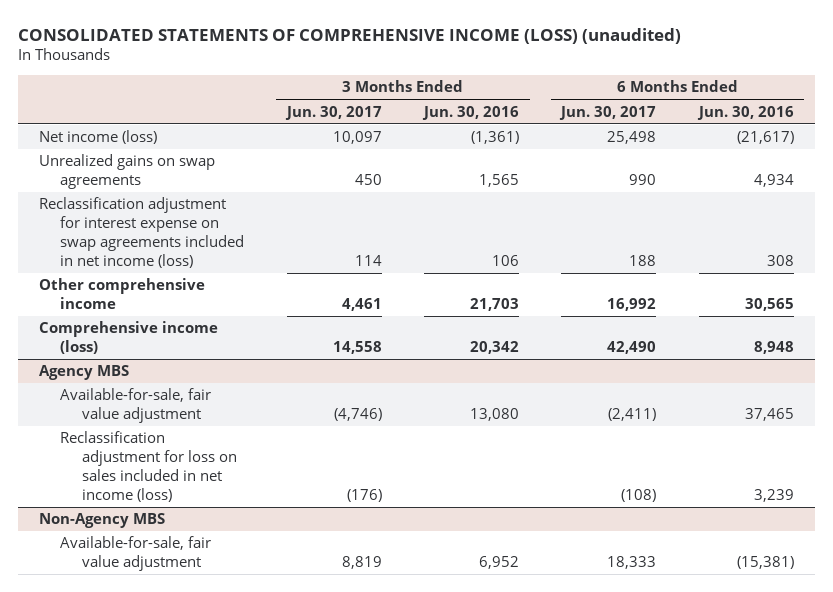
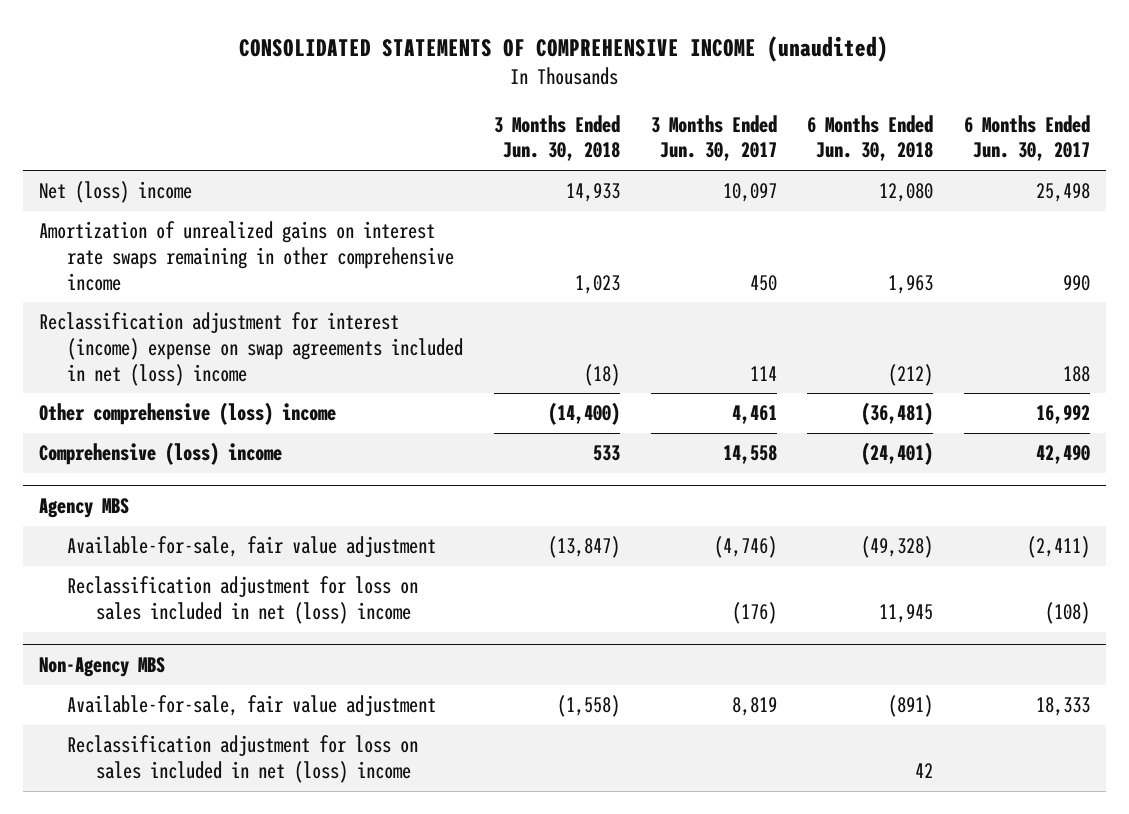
- CONSOLIDATED STATEMENTS OF COMPREHENSIVE INCOME (LOSS) (unaudited)
+ CONSOLIDATED STATEMENTS OF COMPREHENSIVE INCOME (unaudited)
- | 3 Months Ended Jun. 30, 2017 | 3 Months Ended Jun. 30, 2016 | 6 Months Ended Jun. 30, 2017 | 6 Months Ended Jun. 30, 2016
+ | 3 Months Ended Jun. 30, 2018 | 3 Months Ended Jun. 30, 2017 | 6 Months Ended Jun. 30, 2018 | 6 Months Ended Jun. 30, 2017
- Net income (loss) | 10,097 | (1,361) | 25,498 | (21,617)
- Unrealized gains on swap agreements | 450 | 1,565 | 990 | 4,934
- Reclassification adjustment for interest expense on swap agreements included in net income (loss) | 114 | 106 | 188 | 308
- Other comprehensive income | 4,461 | 21,703 | 16,992 | 30,565
- Comprehensive income (loss) | 14,558 | 20,342 | 42,490 | 8,948
+ Net (loss) income | 14,933 | 10,097 | 12,080 | 25,498
+ Amortization of unrealized gains on interest rate swaps remaining in other comprehensive income | 1,023 | 450 | 1,963 | 990
+ Reclassification adjustment for interest (income) expense on swap agreements included in net (loss) income | (18) | 114 | (212) | 188
+ Other comprehensive (loss) income | (14,400) | 4,461 | (36,481) | 16,992
+ Comprehensive (loss) income | 533 | 14,558 | (24,401) | 42,490
@ Agency MBS
- Reclassification adjustment for loss on sales included in net income (loss) | (176) | | (108) | 3,239
+ Reclassification adjustment for loss on sales included in net (loss) income | | (176) | 11,945 | (108)
@ Non-Agency MBS
+ Reclassification adjustment for loss on sales included in net (loss) income | | | 42 |

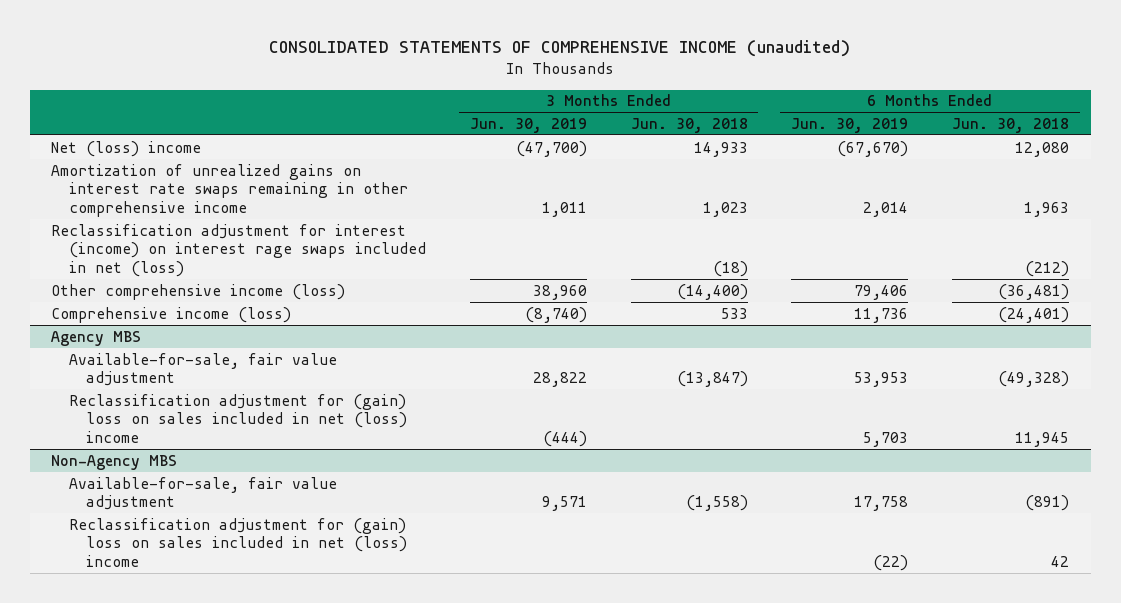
- | 3 Months Ended Jun. 30, 2018 | 3 Months Ended Jun. 30, 2017 | 6 Months Ended Jun. 30, 2018 | 6 Months Ended Jun. 30, 2017
+ | 3 Months Ended Jun. 30, 2019 | 3 Months Ended Jun. 30, 2018 | 6 Months Ended Jun. 30, 2019 | 6 Months Ended Jun. 30, 2018
- Reclassification adjustment for interest (income) expense on swap agreements included in net (loss) income | (18) | 114 | (212) | 188
- Other comprehensive (loss) income | (14,400) | 4,461 | (36,481) | 16,992
- Comprehensive (loss) income | 533 | 14,558 | (24,401) | 42,490
+ Reclassification adjustment for interest (income) on interest rage swaps included in net (loss) | | (18) | | (212)
+ Other comprehensive income (loss) | 38,960 | (14,400) | 79,406 | (36,481)
+ Comprehensive income (loss) | (8,740) | 533 | 11,736 | (24,401)
@ Agency MBS
- Reclassification adjustment for loss on sales included in net (loss) income | | (176) | 11,945 | (108)
+ Reclassification adjustment for (gain) loss on sales included in net (loss) income | (444) | | 5,703 | 11,945
@ Non-Agency MBS
- Reclassification adjustment for loss on sales included in net (loss) income | | | 42 |
+ Reclassification adjustment for (gain) loss on sales included in net (loss) income | | | (22) | 42

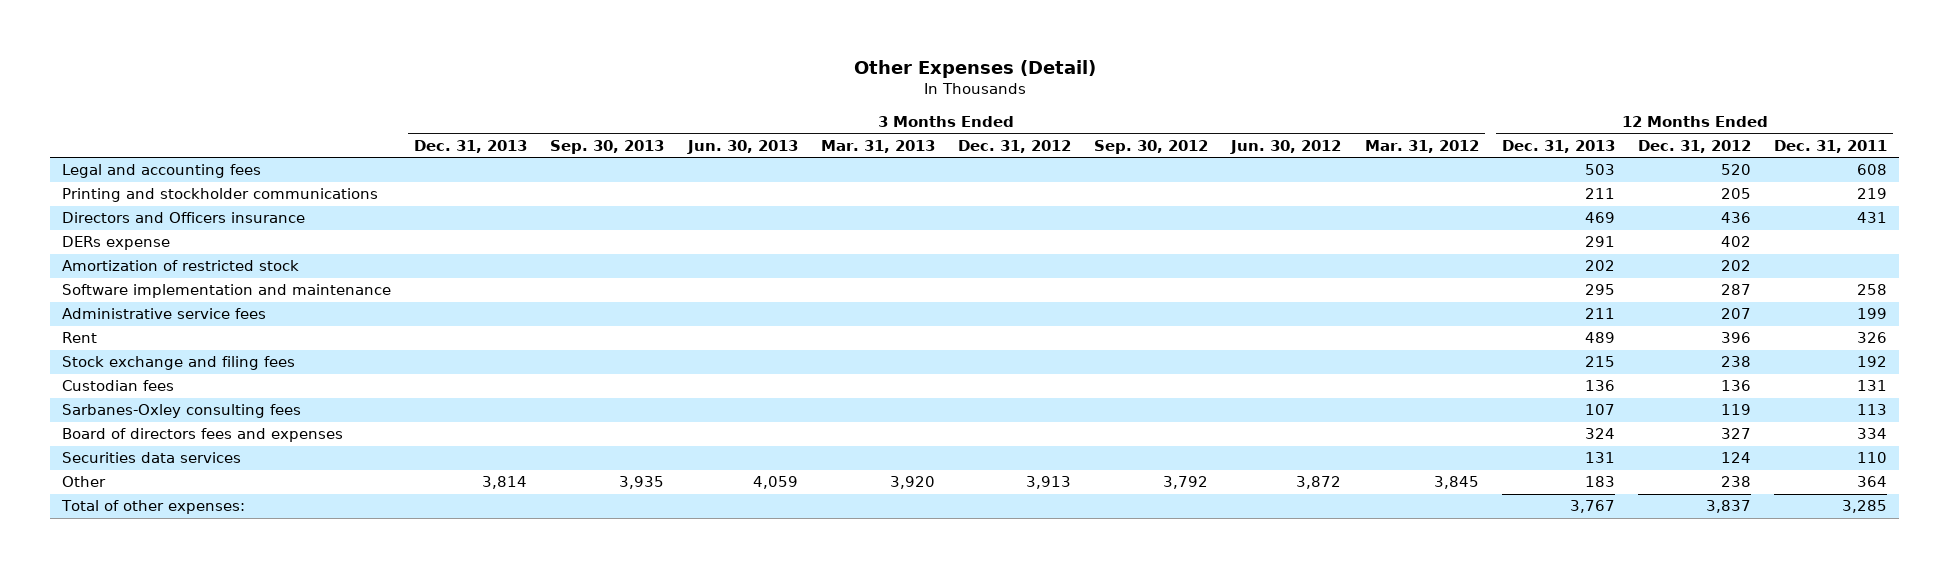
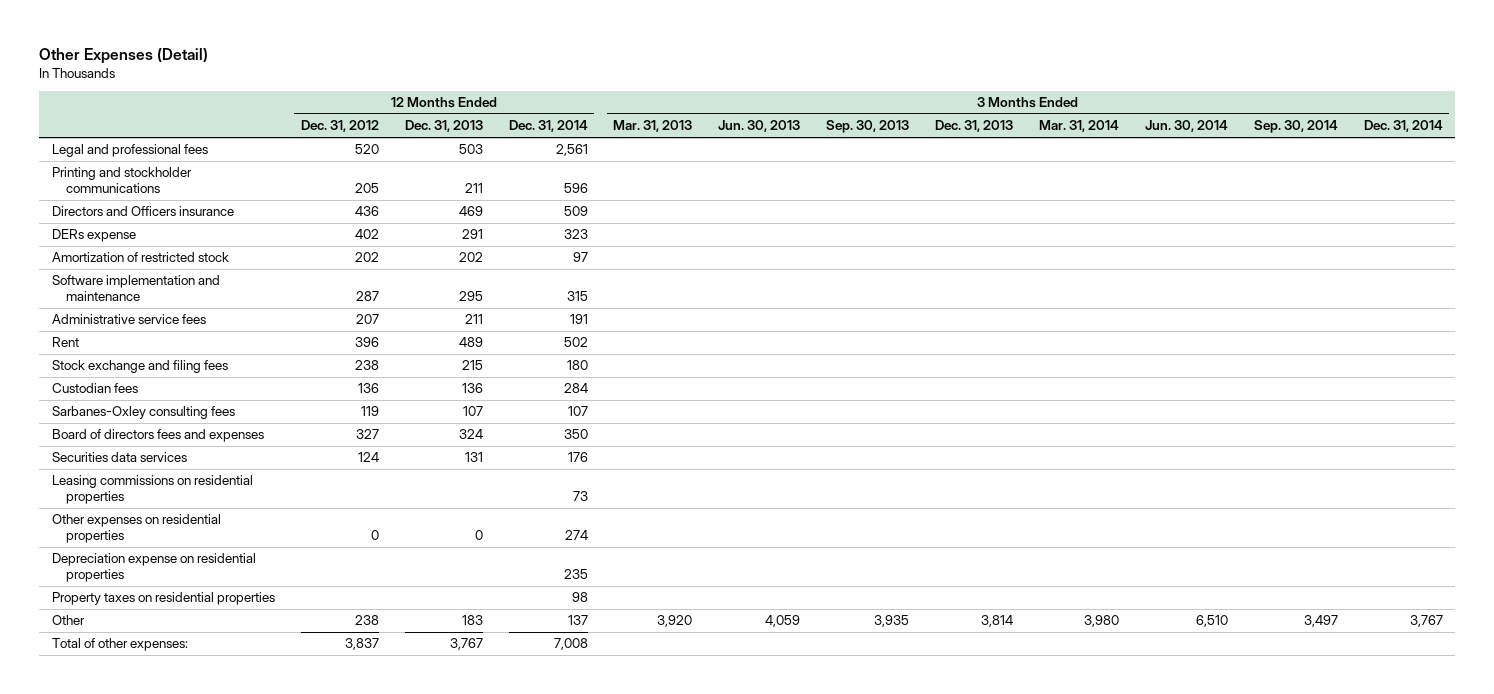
- | 3 Months Ended Dec. 31, 2013 | 3 Months Ended Sep. 30, 2013 | 3 Months Ended Jun. 30, 2013 | 3 Months Ended Mar. 31, 2013 | 3 Months Ended Dec. 31, 2012 | 3 Months Ended Sep. 30, 2012 | 3 Months Ended Jun. 30, 2012 | 3 Months Ended Mar. 31, 2012 | 12 Months Ended Dec. 31, 2013 | 12 Months Ended Dec. 31, 2012 | 12 Months Ended Dec. 31, 2011
+ | 12 Months Ended Dec. 31, 2012 | 12 Months Ended Dec. 31, 2013 | 12 Months Ended Dec. 31, 2014 | 3 Months Ended Mar. 31, 2013 | 3 Months Ended Jun. 30, 2013 | 3 Months Ended Sep. 30, 2013 | 3 Months Ended Dec. 31, 2013 | 3 Months Ended Mar. 31, 2014 | 3 Months Ended Jun. 30, 2014 | 3 Months Ended Sep. 30, 2014 | 3 Months Ended Dec. 31, 2014
- Legal and accounting fees | | | | | | | | | 503 | 520 | 608
+ Legal and professional fees | 520 | 503 | 2,561 | | | | | | | |
+ Leasing commissions on residential properties | | | 73 | | | | | | | |
+ Other expenses on residential properties | 0 | 0 | 274 | | | | | | | |
+ Depreciation expense on residential properties | | | 235 | | | | | | | |
+ Property taxes on residential properties | | | 98 | | | | | | | |

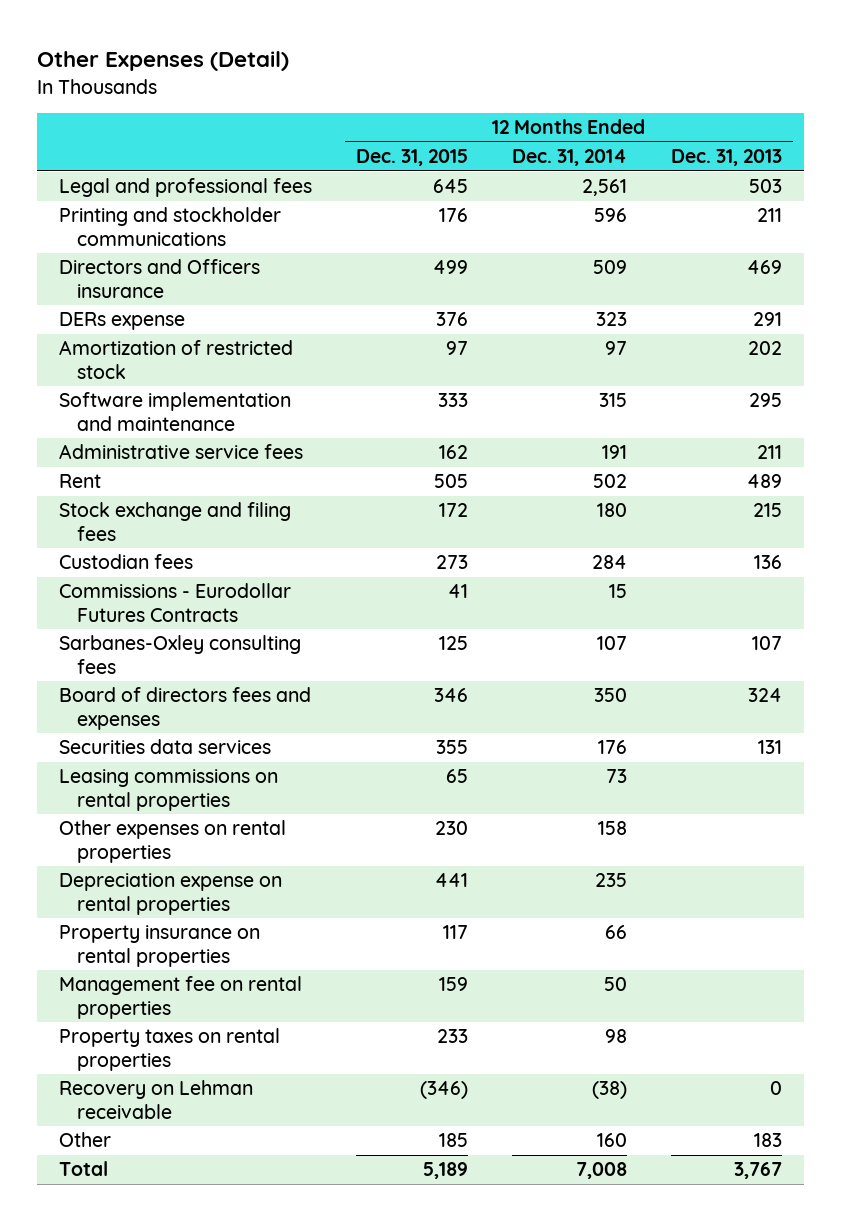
- | 12 Months Ended Dec. 31, 2012 | 12 Months Ended Dec. 31, 2013 | 12 Months Ended Dec. 31, 2014 | 3 Months Ended Mar. 31, 2013 | 3 Months Ended Jun. 30, 2013 | 3 Months Ended Sep. 30, 2013 | 3 Months Ended Dec. 31, 2013 | 3 Months Ended Mar. 31, 2014 | 3 Months Ended Jun. 30, 2014 | 3 Months Ended Sep. 30, 2014 | 3 Months Ended Dec. 31, 2014
+ | 12 Months Ended Dec. 31, 2015 | 12 Months Ended Dec. 31, 2014 | 12 Months Ended Dec. 31, 2013
+ Commissions - Eurodollar Futures Contracts | 41 | 15 |
- Leasing commissions on residential properties | | | 73 | | | | | | | |
- Other expenses on residential properties | 0 | 0 | 274 | | | | | | | |
- Depreciation expense on residential properties | | | 235 | | | | | | | |
- Property taxes on residential properties | | | 98 | | | | | | | |
- Other | 238 | 183 | 137 | 3,920 | 4,059 | 3,935 | 3,814 | 3,980 | 6,510 | 3,497 | 3,767
- Total of other expenses: | 3,837 | 3,767 | 7,008 | | | | | | | |
+ Leasing commissions on rental properties | 65 | 73 |
+ Other expenses on rental properties | 230 | 158 |
+ Depreciation expense on rental properties | 441 | 235 |
+ Property insurance on rental properties | 117 | 66 |
+ Management fee on rental properties | 159 | 50 |
+ Property taxes on rental properties | 233 | 98 |
+ Recovery on Lehman receivable | (346) | (38) | 0
+ Other | 185 | 160 | 183
+ Total | 5,189 | 7,008 | 3,767

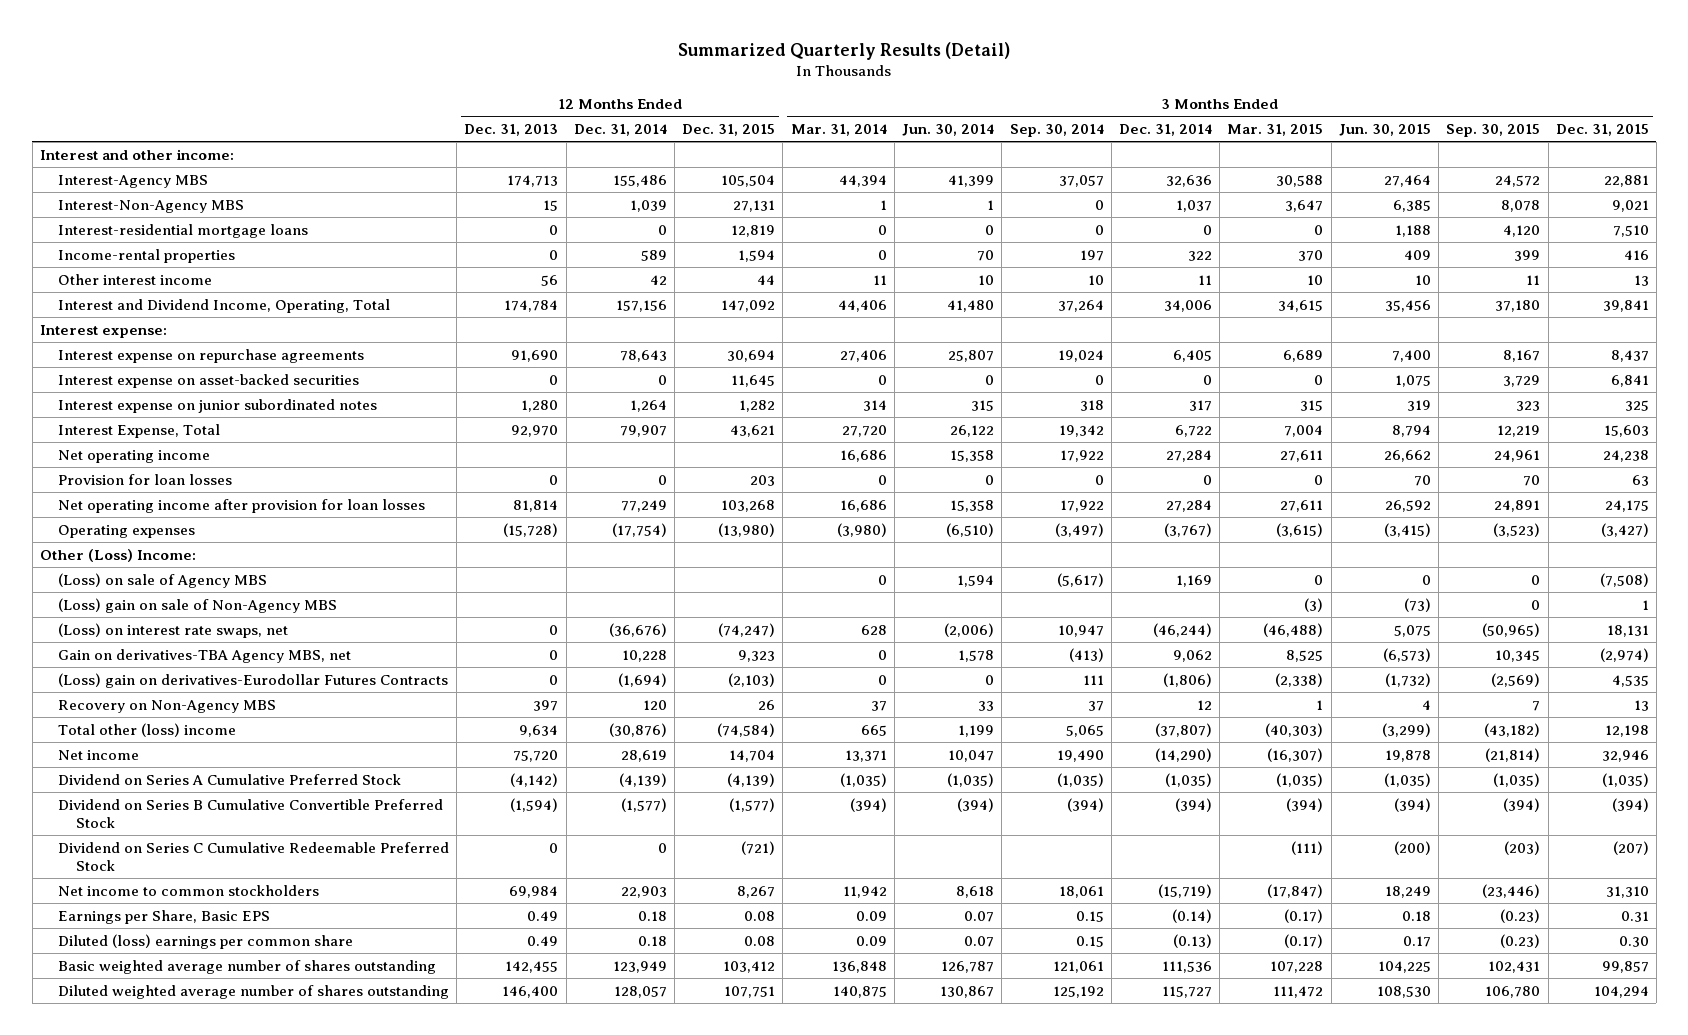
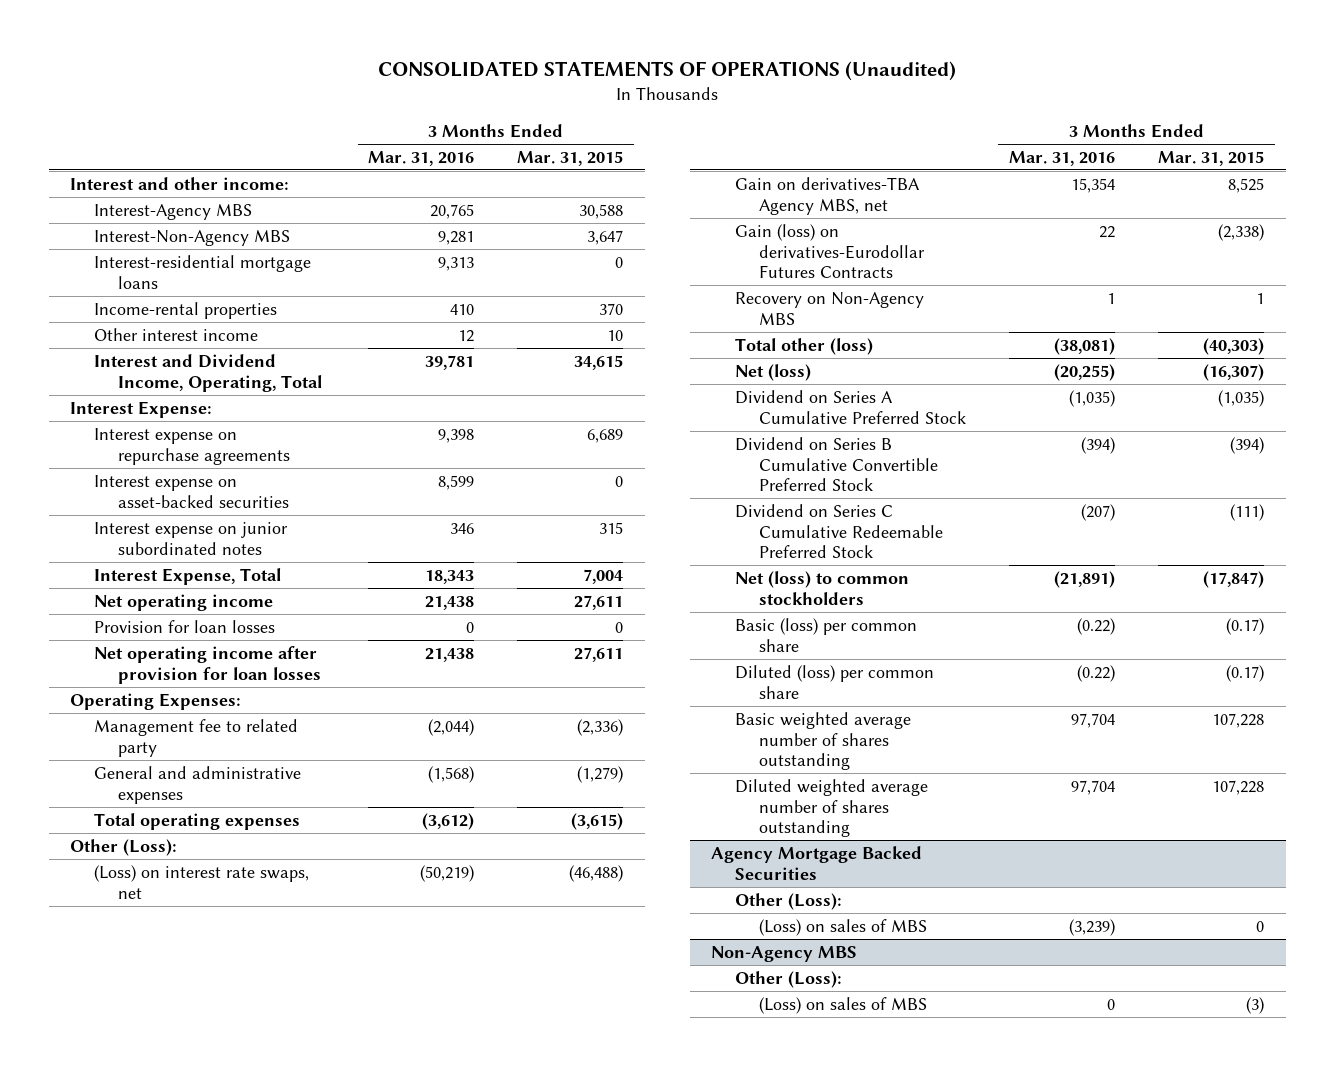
- Summarized Quarterly Results (Detail)
+ CONSOLIDATED STATEMENTS OF OPERATIONS (Unaudited)
- | 12 Months Ended Dec. 31, 2013 | 12 Months Ended Dec. 31, 2014 | 12 Months Ended Dec. 31, 2015 | 3 Months Ended Mar. 31, 2014 | 3 Months Ended Jun. 30, 2014 | 3 Months Ended Sep. 30, 2014 | 3 Months Ended Dec. 31, 2014 | 3 Months Ended Mar. 31, 2015 | 3 Months Ended Jun. 30, 2015 | 3 Months Ended Sep. 30, 2015 | 3 Months Ended Dec. 31, 2015
+ | 3 Months Ended Mar. 31, 2016 | 3 Months Ended Mar. 31, 2015
- Interest expense:
+ Interest Expense:
- Operating expenses | (15,728) | (17,754) | (13,980) | (3,980) | (6,510) | (3,497) | (3,767) | (3,615) | (3,415) | (3,523) | (3,427)
- Other (Loss) Income:
- (Loss) on sale of Agency MBS | | | | 0 | 1,594 | (5,617) | 1,169 | 0 | 0 | 0 | (7,508)
- (Loss) gain on sale of Non-Agency MBS | | | | | | | | (3) | (73) | 0 | 1
+ Operating Expenses:
+ Management fee to related party | (2,044) | (2,336)
+ General and administrative expenses | (1,568) | (1,279)
+ Total operating expenses | (3,612) | (3,615)
+ Other (Loss):
- (Loss) gain on derivatives-Eurodollar Futures Contracts | 0 | (1,694) | (2,103) | 0 | 0 | 111 | (1,806) | (2,338) | (1,732) | (2,569) | 4,535
+ Gain (loss) on derivatives-Eurodollar Futures Contracts | 22 | (2,338)
- Total other (loss) income | 9,634 | (30,876) | (74,584) | 665 | 1,199 | 5,065 | (37,807) | (40,303) | (3,299) | (43,182) | 12,198
- Net income | 75,720 | 28,619 | 14,704 | 13,371 | 10,047 | 19,490 | (14,290) | (16,307) | 19,878 | (21,814) | 32,946
+ Total other (loss) | (38,081) | (40,303)
+ Net (loss) | (20,255) | (16,307)
- Net income to common stockholders | 69,984 | 22,903 | 8,267 | 11,942 | 8,618 | 18,061 | (15,719) | (17,847) | 18,249 | (23,446) | 31,310
- Earnings per Share, Basic EPS | 0.49 | 0.18 | 0.08 | 0.09 | 0.07 | 0.15 | (0.14) | (0.17) | 0.18 | (0.23) | 0.31
- Diluted (loss) earnings per common share | 0.49 | 0.18 | 0.08 | 0.09 | 0.07 | 0.15 | (0.13) | (0.17) | 0.17 | (0.23) | 0.30
+ Net (loss) to common stockholders | (21,891) | (17,847)
+ Basic (loss) per common share | (0.22) | (0.17)
+ Diluted (loss) per common share | (0.22) | (0.17)
- Diluted weighted average number of shares outstanding | 146,400 | 128,057 | 107,751 | 140,875 | 130,867 | 125,192 | 115,727 | 111,472 | 108,530 | 106,780 | 104,294
+ Diluted weighted average number of shares outstanding | 97,704 | 107,228
+ Agency Mortgage Backed Securities
+ Other (Loss):
+ (Loss) on sales of MBS | (3,239) | 0
+ Non-Agency MBS
+ Other (Loss):
+ (Loss) on sales of MBS | 0 | (3)

